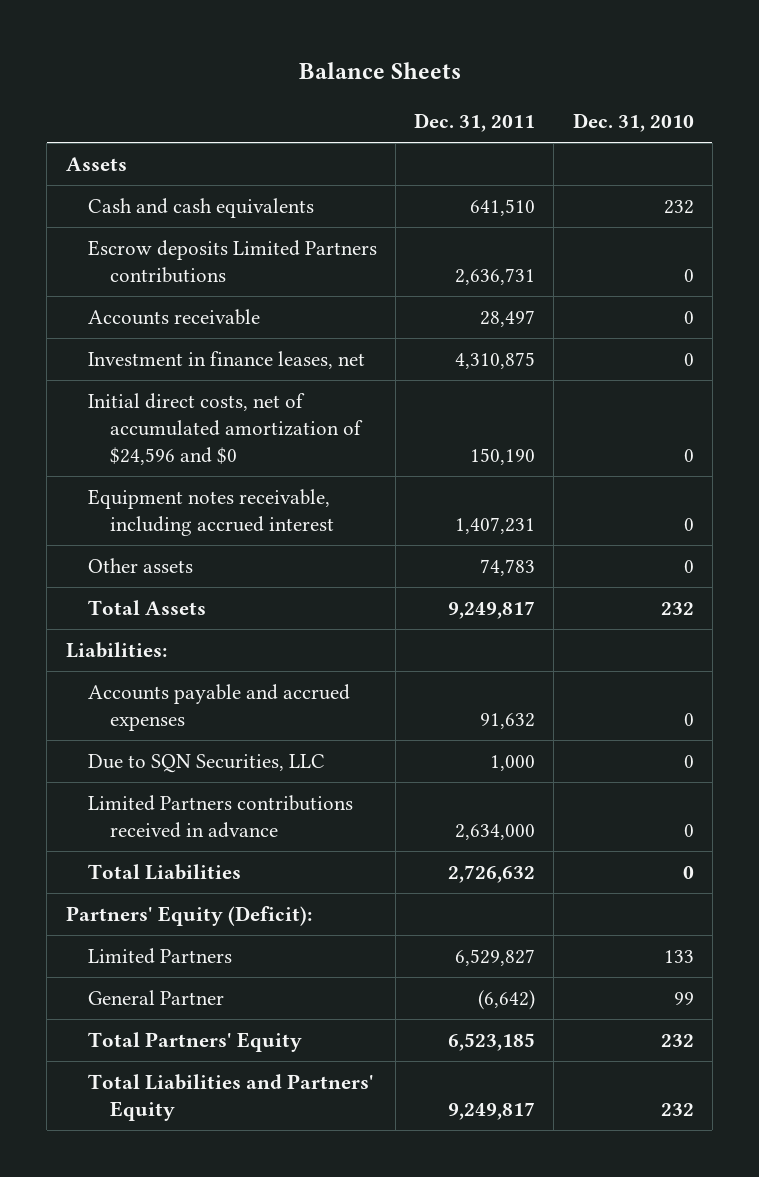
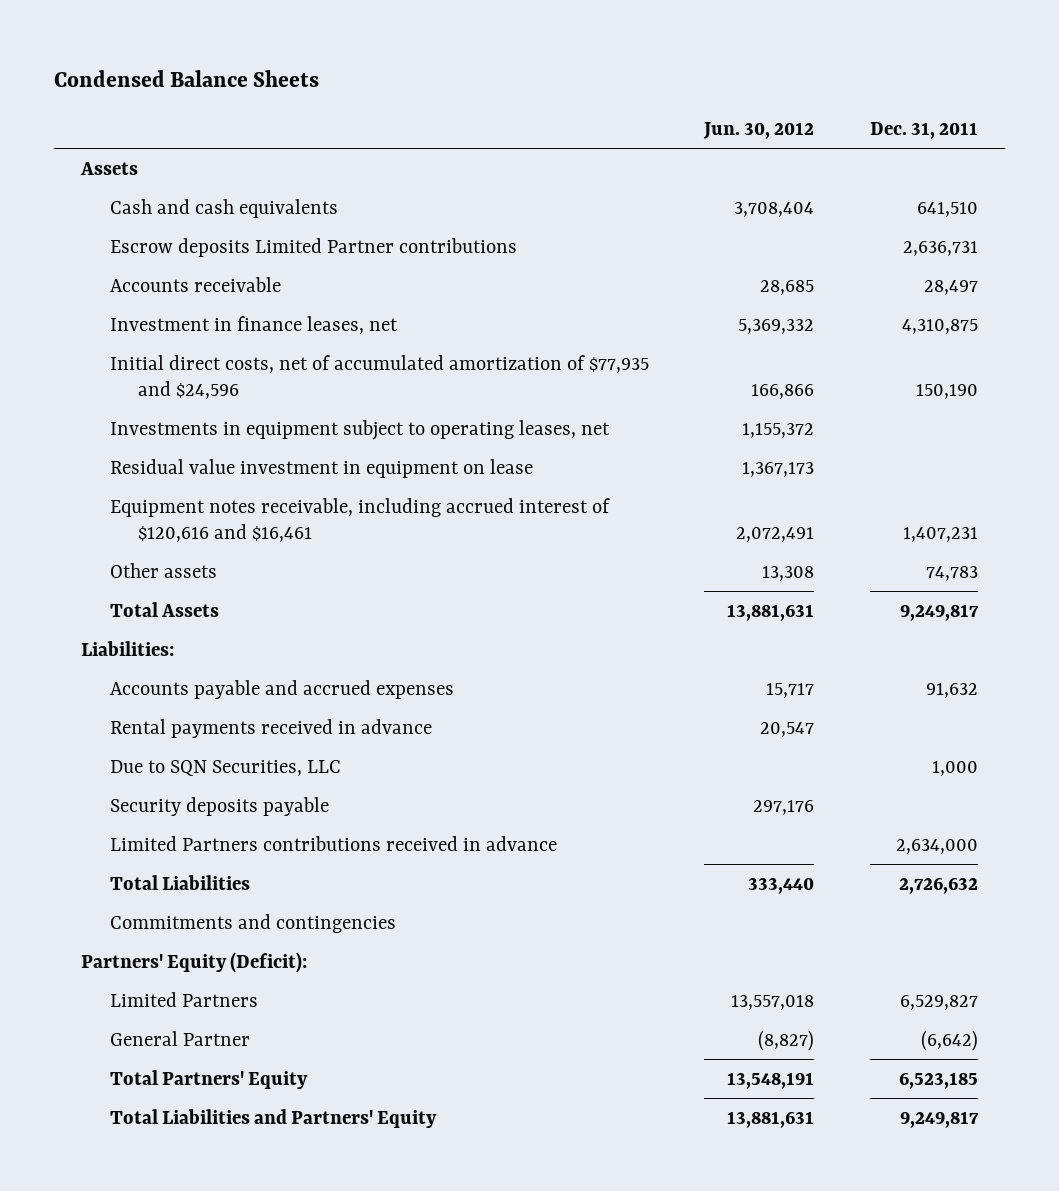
- Balance Sheets
+ Condensed Balance Sheets
- | Dec. 31, 2011 | Dec. 31, 2010
+ | Jun. 30, 2012 | Dec. 31, 2011
- Escrow deposits Limited Partners contributions | 2,636,731 | 0
+ Escrow deposits Limited Partner contributions | | 2,636,731
- Initial direct costs, net of accumulated amortization of $24,596 and $0 | 150,190 | 0
- Equipment notes receivable, including accrued interest | 1,407,231 | 0
+ Initial direct costs, net of accumulated amortization of $77,935 and $24,596 | 166,866 | 150,190
+ Investments in equipment subject to operating leases, net | 1,155,372 |
+ Residual value investment in equipment on lease | 1,367,173 |
+ Equipment notes receivable, including accrued interest of $120,616 and $16,461 | 2,072,491 | 1,407,231
+ Rental payments received in advance | 20,547 |
+ Security deposits payable | 297,176 |
+ Commitments and contingencies

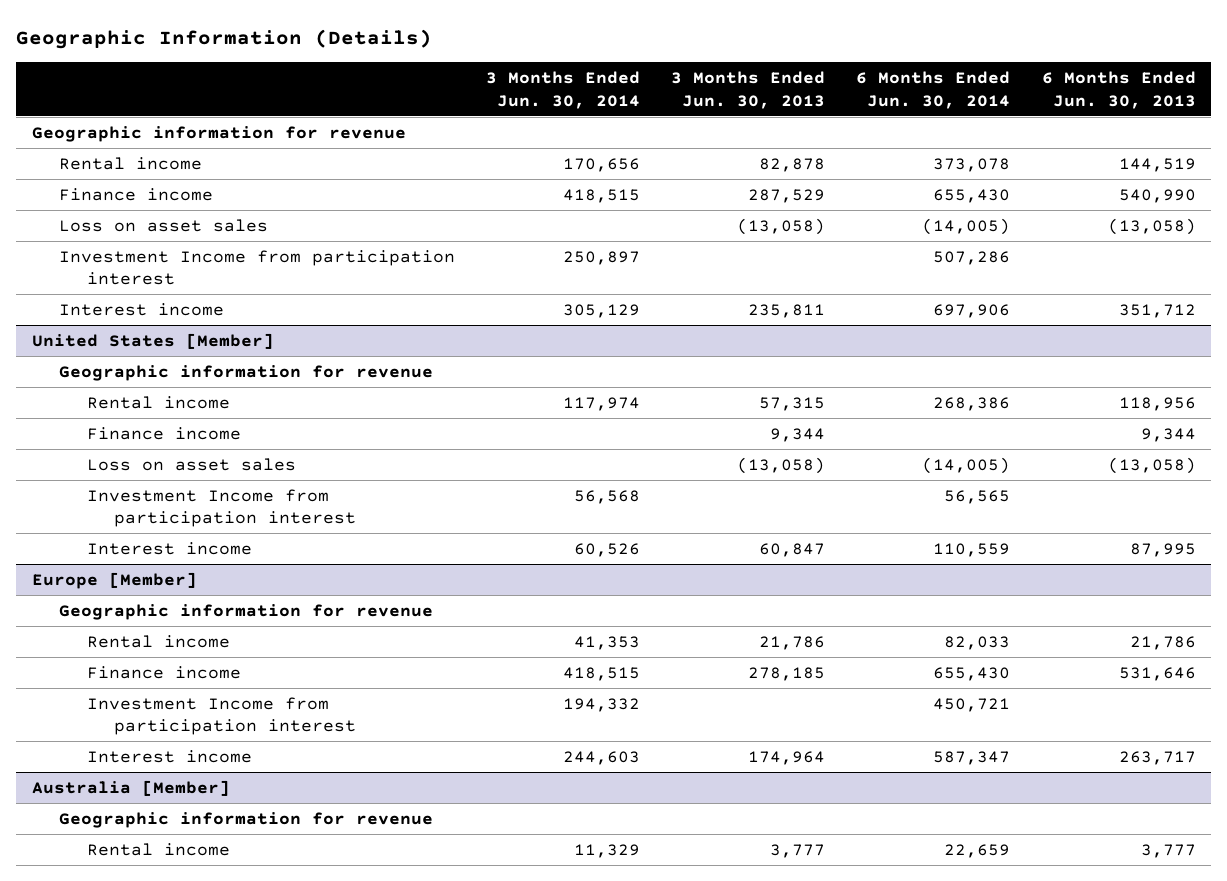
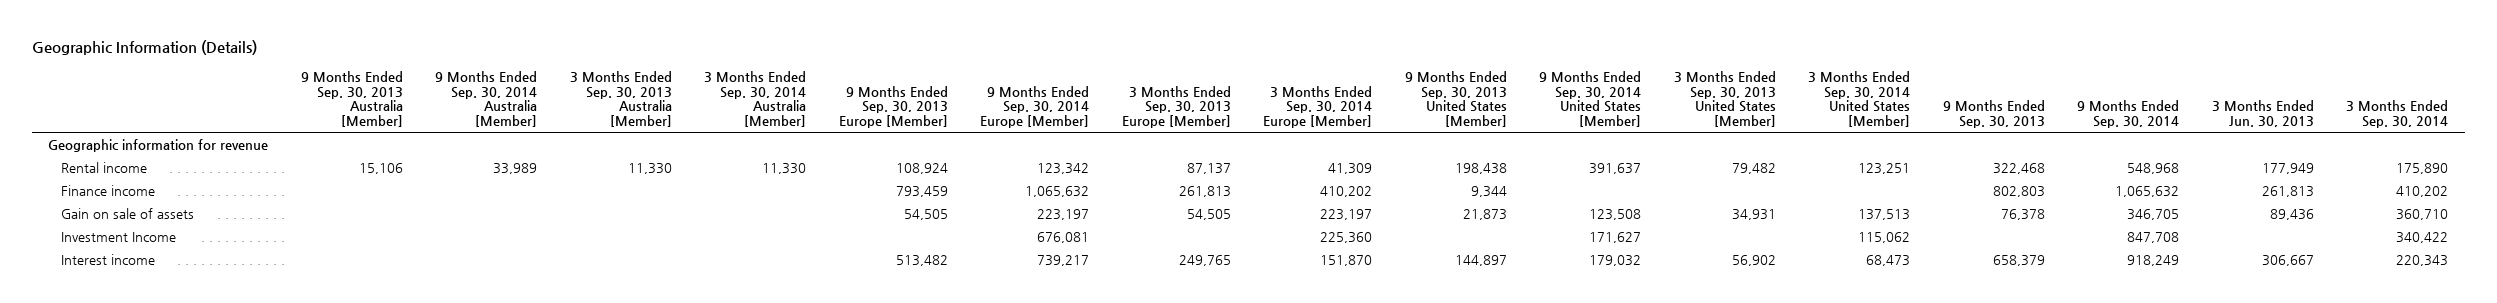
- | 3 Months Ended Jun. 30, 2014 | 3 Months Ended Jun. 30, 2013 | 6 Months Ended Jun. 30, 2014 | 6 Months Ended Jun. 30, 2013
+ | 9 Months Ended Sep. 30, 2013 Australia [Member] | 9 Months Ended Sep. 30, 2014 Australia [Member] | 3 Months Ended Sep. 30, 2013 Australia [Member] | 3 Months Ended Sep. 30, 2014 Australia [Member] | 9 Months Ended Sep. 30, 2013 Europe [Member] | 9 Months Ended Sep. 30, 2014 Europe [Member] | 3 Months Ended Sep. 30, 2013 Europe [Member] | 3 Months Ended Sep. 30, 2014 Europe [Member] | 9 Months Ended Sep. 30, 2013 United States [Member] | 9 Months Ended Sep. 30, 2014 United States [Member] | 3 Months Ended Sep. 30, 2013 United States [Member] | 3 Months Ended Sep. 30, 2014 United States [Member] | 9 Months Ended Sep. 30, 2013 | 9 Months Ended Sep. 30, 2014 | 3 Months Ended Jun. 30, 2013 | 3 Months Ended Sep. 30, 2014
- Rental income | 170,656 | 82,878 | 373,078 | 144,519
- Finance income | 418,515 | 287,529 | 655,430 | 540,990
- Loss on asset sales | | (13,058) | (14,005) | (13,058)
- Investment Income from participation interest | 250,897 | | 507,286 |
- Interest income | 305,129 | 235,811 | 697,906 | 351,712
- United States [Member]
- Geographic information for revenue
- Rental income | 117,974 | 57,315 | 268,386 | 118,956
- Finance income | | 9,344 | | 9,344
- Loss on asset sales | | (13,058) | (14,005) | (13,058)
- Investment Income from participation interest | 56,568 | | 56,565 |
- Interest income | 60,526 | 60,847 | 110,559 | 87,995
- Europe [Member]
- Geographic information for revenue
- Rental income | 41,353 | 21,786 | 82,033 | 21,786
- Finance income | 418,515 | 278,185 | 655,430 | 531,646
- Investment Income from participation interest | 194,332 | | 450,721 |
- Interest income | 244,603 | 174,964 | 587,347 | 263,717
- Australia [Member]
- Geographic information for revenue
- Rental income | 11,329 | 3,777 | 22,659 | 3,777
+ Rental income | 15,106 | 33,989 | 11,330 | 11,330 | 108,924 | 123,342 | 87,137 | 41,309 | 198,438 | 391,637 | 79,482 | 123,251 | 322,468 | 548,968 | 177,949 | 175,890
+ Finance income | | | | | 793,459 | 1,065,632 | 261,813 | 410,202 | 9,344 | | | | 802,803 | 1,065,632 | 261,813 | 410,202
+ Gain on sale of assets | | | | | 54,505 | 223,197 | 54,505 | 223,197 | 21,873 | 123,508 | 34,931 | 137,513 | 76,378 | 346,705 | 89,436 | 360,710
+ Investment Income | | | | | | 676,081 | | 225,360 | | 171,627 | | 115,062 | | 847,708 | | 340,422
+ Interest income | | | | | 513,482 | 739,217 | 249,765 | 151,870 | 144,897 | 179,032 | 56,902 | 68,473 | 658,379 | 918,249 | 306,667 | 220,343

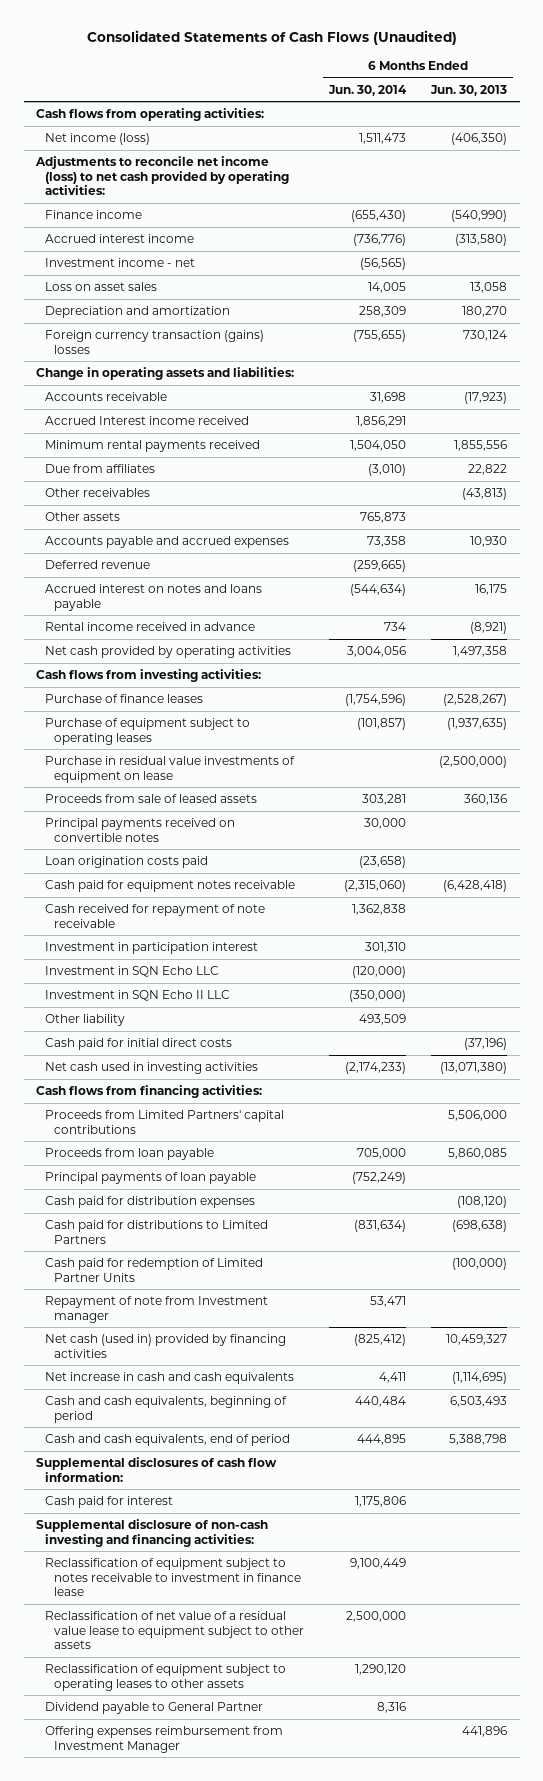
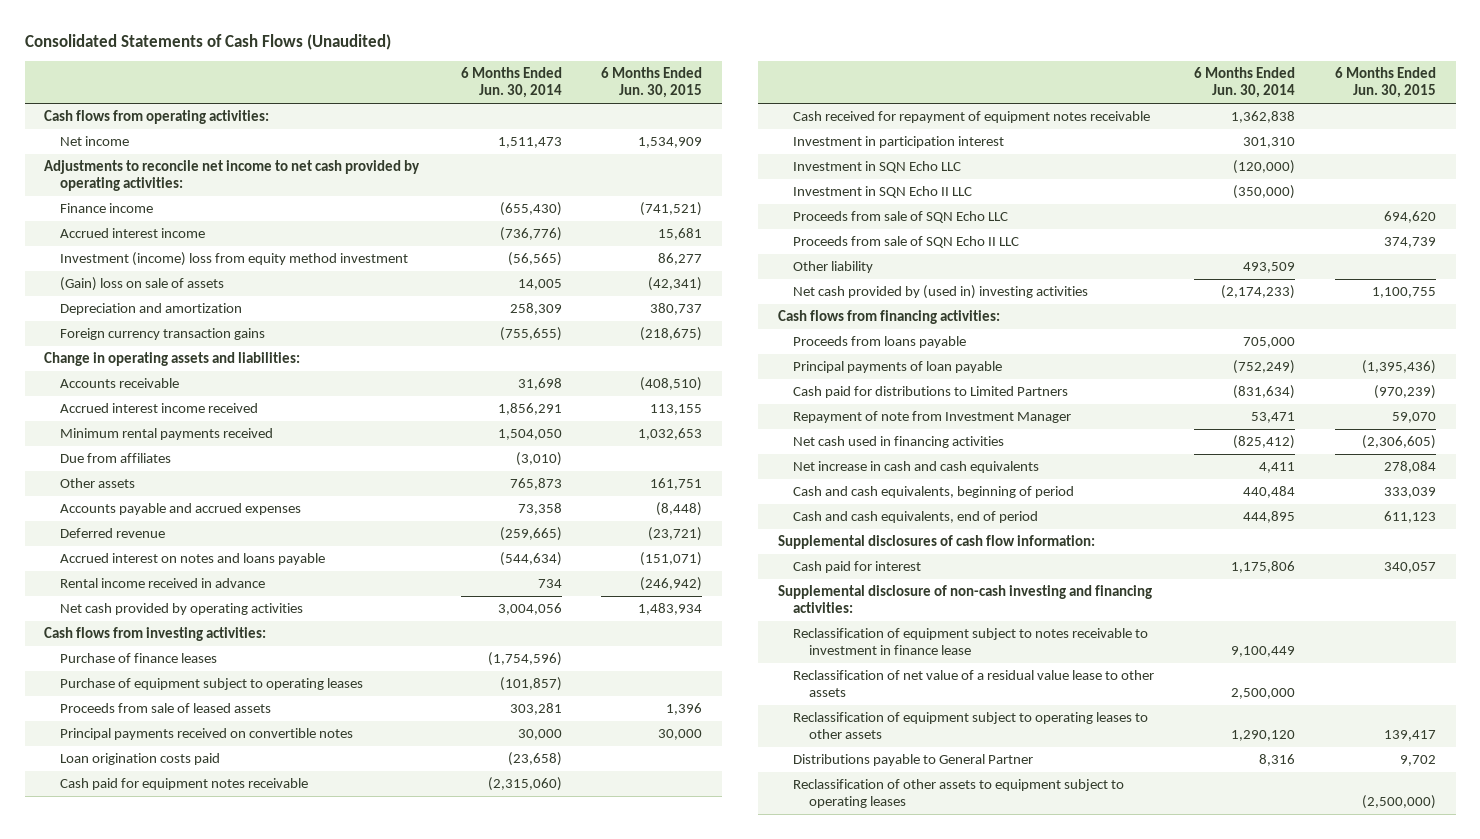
- | 6 Months Ended Jun. 30, 2014 | 6 Months Ended Jun. 30, 2013
+ | 6 Months Ended Jun. 30, 2014 | 6 Months Ended Jun. 30, 2015
- Net income (loss) | 1,511,473 | (406,350)
- Adjustments to reconcile net income (loss) to net cash provided by operating activities:
+ Net income | 1,511,473 | 1,534,909
+ Adjustments to reconcile net income to net cash provided by operating activities:
- Investment income - net | (56,565) |
- Loss on asset sales | 14,005 | 13,058
+ Investment (income) loss from equity method investment | (56,565) | 86,277
+ (Gain) loss on sale of assets | 14,005 | (42,341)
- Foreign currency transaction (gains) losses | (755,655) | 730,124
+ Foreign currency transaction gains | (755,655) | (218,675)
- Accrued Interest income received | 1,856,291 |
+ Accrued interest income received | 1,856,291 | 113,155
- Other receivables | | (43,813)
- Purchase in residual value investments of equipment on lease | | (2,500,000)
- Cash received for repayment of note receivable | 1,362,838 |
+ Cash received for repayment of equipment notes receivable | 1,362,838 |
+ Proceeds from sale of SQN Echo LLC | | 694,620
+ Proceeds from sale of SQN Echo II LLC | | 374,739
- Cash paid for initial direct costs | | (37,196)
- Net cash used in investing activities | (2,174,233) | (13,071,380)
+ Net cash provided by (used in) investing activities | (2,174,233) | 1,100,755
- Proceeds from Limited Partners' capital contributions | | 5,506,000
- Proceeds from loan payable | 705,000 | 5,860,085
+ Proceeds from loans payable | 705,000 |
- Cash paid for distribution expenses | | (108,120)
- Cash paid for redemption of Limited Partner Units | | (100,000)
- Repayment of note from Investment manager | 53,471 |
- Net cash (used in) provided by financing activities | (825,412) | 10,459,327
+ Repayment of note from Investment Manager | 53,471 | 59,070
+ Net cash used in financing activities | (825,412) | (2,306,605)
- Reclassification of net value of a residual value lease to equipment subject to other assets | 2,500,000 |
+ Reclassification of net value of a residual value lease to other assets | 2,500,000 |
- Dividend payable to General Partner | 8,316 |
- Offering expenses reimbursement from Investment Manager | | 441,896
+ Distributions payable to General Partner | 8,316 | 9,702
+ Reclassification of other assets to equipment subject to operating leases | | (2,500,000)

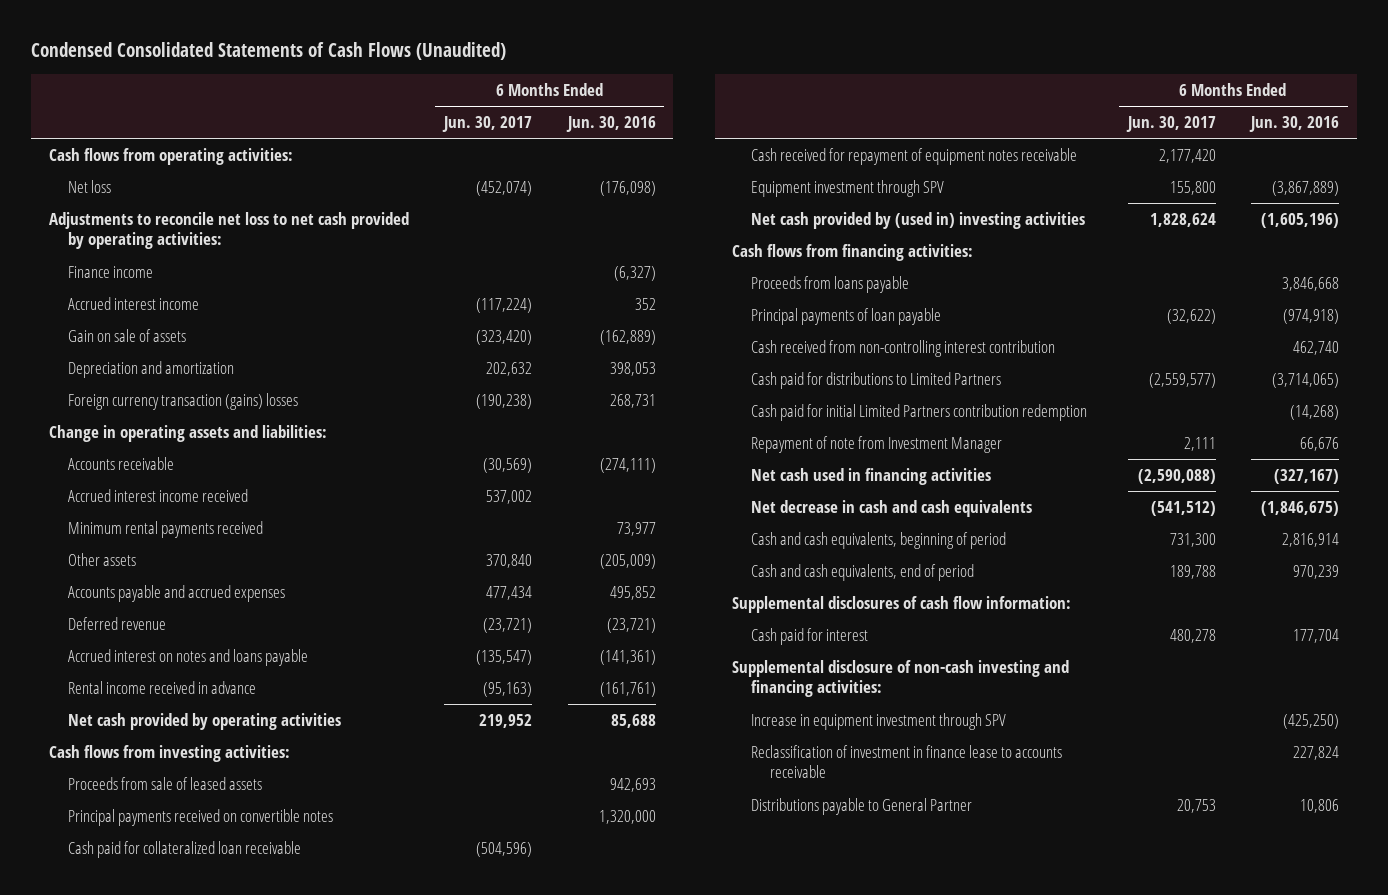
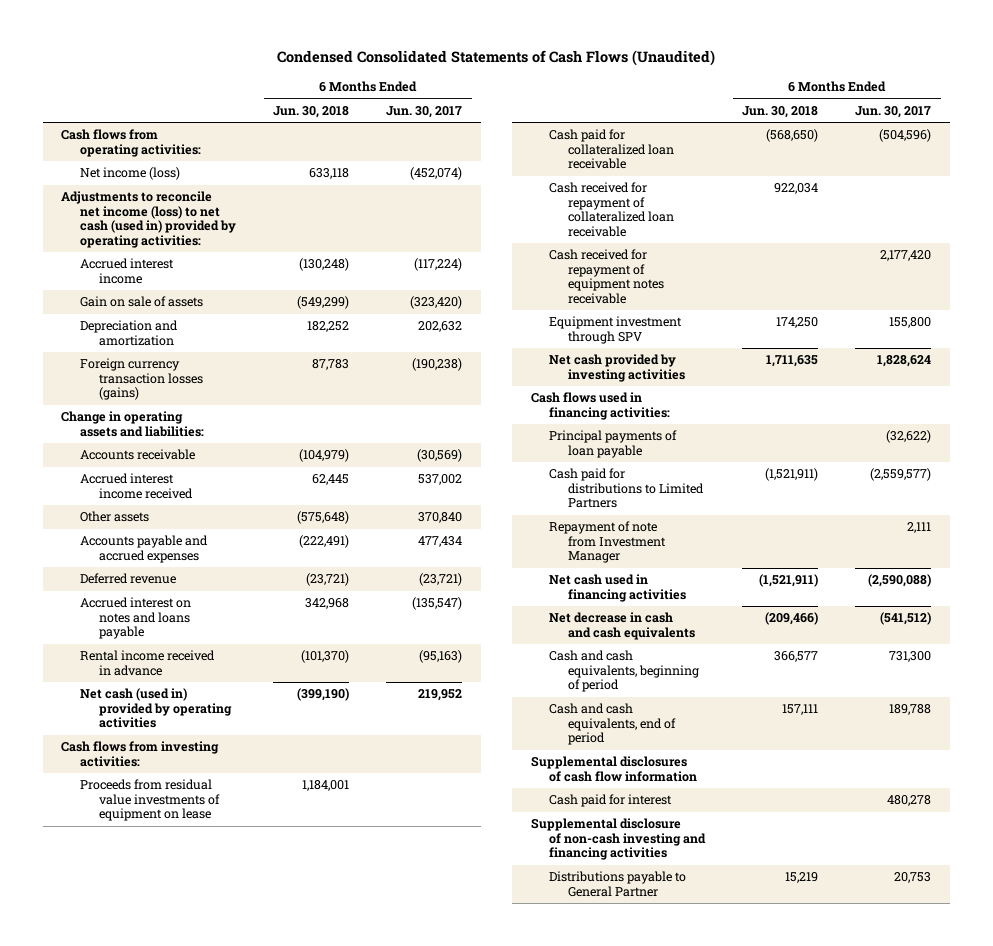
- | 6 Months Ended Jun. 30, 2017 | 6 Months Ended Jun. 30, 2016
+ | 6 Months Ended Jun. 30, 2018 | 6 Months Ended Jun. 30, 2017
- Net loss | (452,074) | (176,098)
- Adjustments to reconcile net loss to net cash provided by operating activities:
- Finance income | | (6,327)
+ Net income (loss) | 633,118 | (452,074)
+ Adjustments to reconcile net income (loss) to net cash (used in) provided by operating activities:
- Foreign currency transaction (gains) losses | (190,238) | 268,731
+ Foreign currency transaction losses (gains) | 87,783 | (190,238)
- Minimum rental payments received | | 73,977
- Net cash provided by operating activities | 219,952 | 85,688
+ Net cash (used in) provided by operating activities | (399,190) | 219,952
- Proceeds from sale of leased assets | | 942,693
- Principal payments received on convertible notes | | 1,320,000
+ Proceeds from residual value investments of equipment on lease | 1,184,001 |
+ Cash received for repayment of collateralized loan receivable | 922,034 |
- Net cash provided by (used in) investing activities | 1,828,624 | (1,605,196)
- Cash flows from financing activities:
- Proceeds from loans payable | | 3,846,668
+ Net cash provided by investing activities | 1,711,635 | 1,828,624
+ Cash flows used in financing activities:
- Cash received from non-controlling interest contribution | | 462,740
- Cash paid for initial Limited Partners contribution redemption | | (14,268)
- Supplemental disclosures of cash flow information:
+ Supplemental disclosures of cash flow information
- Supplemental disclosure of non-cash investing and financing activities:
- Increase in equipment investment through SPV | | (425,250)
- Reclassification of investment in finance lease to accounts receivable | | 227,824
+ Supplemental disclosure of non-cash investing and financing activities

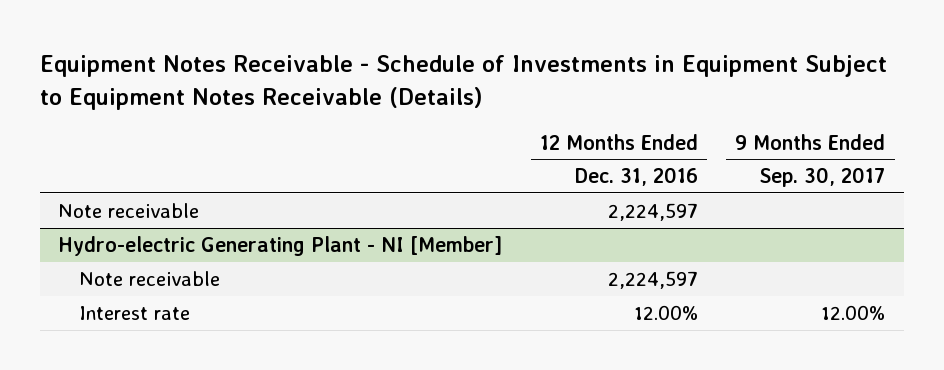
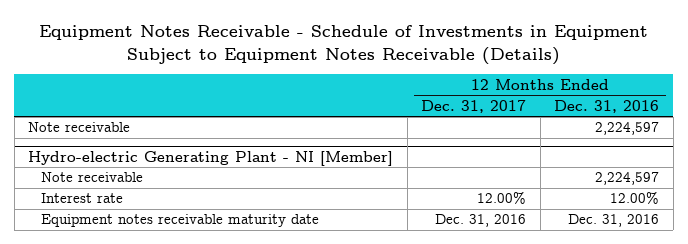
- | 12 Months Ended Dec. 31, 2016 | 9 Months Ended Sep. 30, 2017
+ | 12 Months Ended Dec. 31, 2017 | 12 Months Ended Dec. 31, 2016
@ Hydro-electric Generating Plant - NI [Member]
+ Equipment notes receivable maturity date | Dec. 31, 2016 | Dec. 31, 2016

